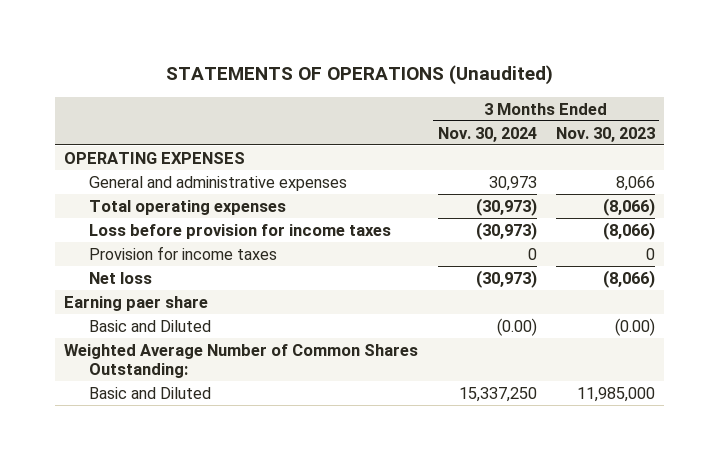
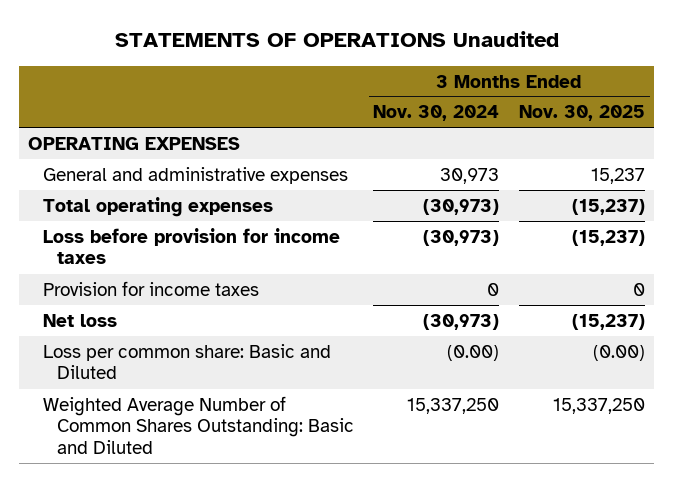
- STATEMENTS OF OPERATIONS (Unaudited)
+ STATEMENTS OF OPERATIONS Unaudited
- | 3 Months Ended Nov. 30, 2024 | 3 Months Ended Nov. 30, 2023
+ | 3 Months Ended Nov. 30, 2024 | 3 Months Ended Nov. 30, 2025
- Earning paer share
- Basic and Diluted | (0.00) | (0.00)
- Weighted Average Number of Common Shares Outstanding:
- Basic and Diluted | 15,337,250 | 11,985,000
+ Loss per common share: Basic and Diluted | (0.00) | (0.00)
+ Weighted Average Number of Common Shares Outstanding: Basic and Diluted | 15,337,250 | 15,337,250

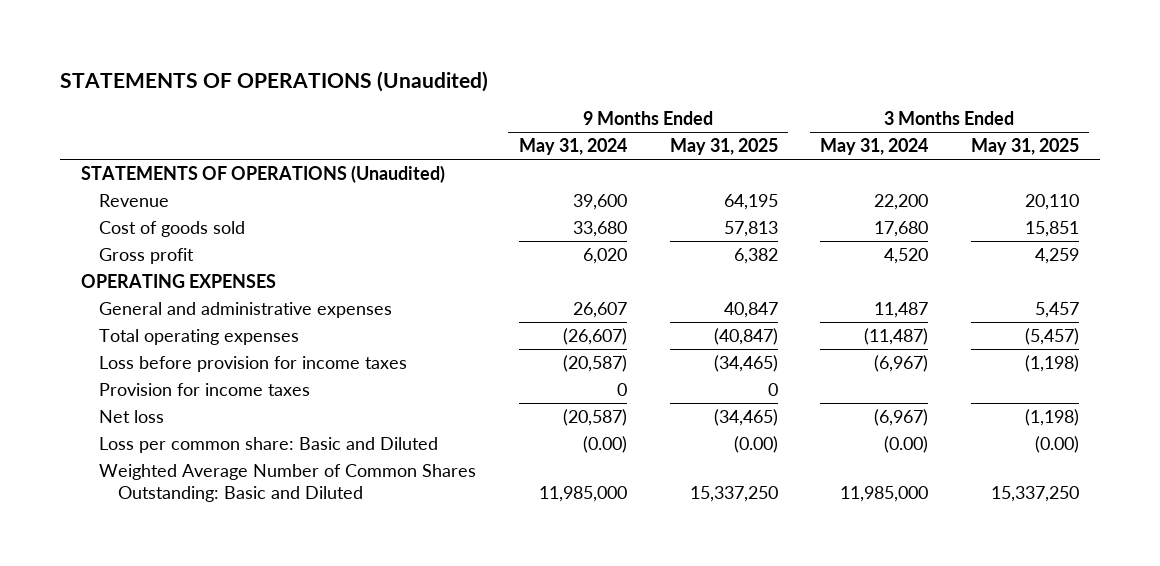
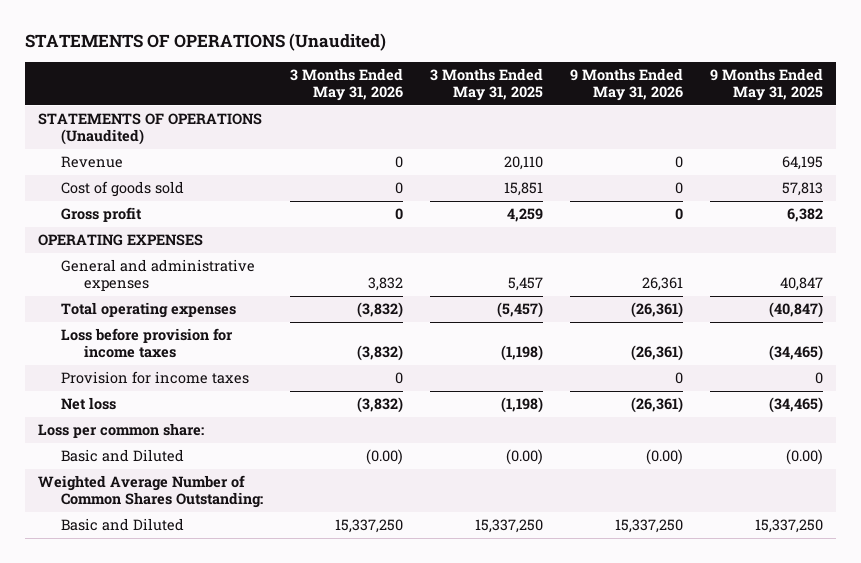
- | 9 Months Ended May 31, 2024 | 9 Months Ended May 31, 2025 | 3 Months Ended May 31, 2024 | 3 Months Ended May 31, 2025
+ | 3 Months Ended May 31, 2026 | 3 Months Ended May 31, 2025 | 9 Months Ended May 31, 2026 | 9 Months Ended May 31, 2025
- Loss per common share: Basic and Diluted | (0.00) | (0.00) | (0.00) | (0.00)
- Weighted Average Number of Common Shares Outstanding: Basic and Diluted | 11,985,000 | 15,337,250 | 11,985,000 | 15,337,250
+ Loss per common share:
+ Basic and Diluted | (0.00) | (0.00) | (0.00) | (0.00)
+ Weighted Average Number of Common Shares Outstanding:
+ Basic and Diluted | 15,337,250 | 15,337,250 | 15,337,250 | 15,337,250

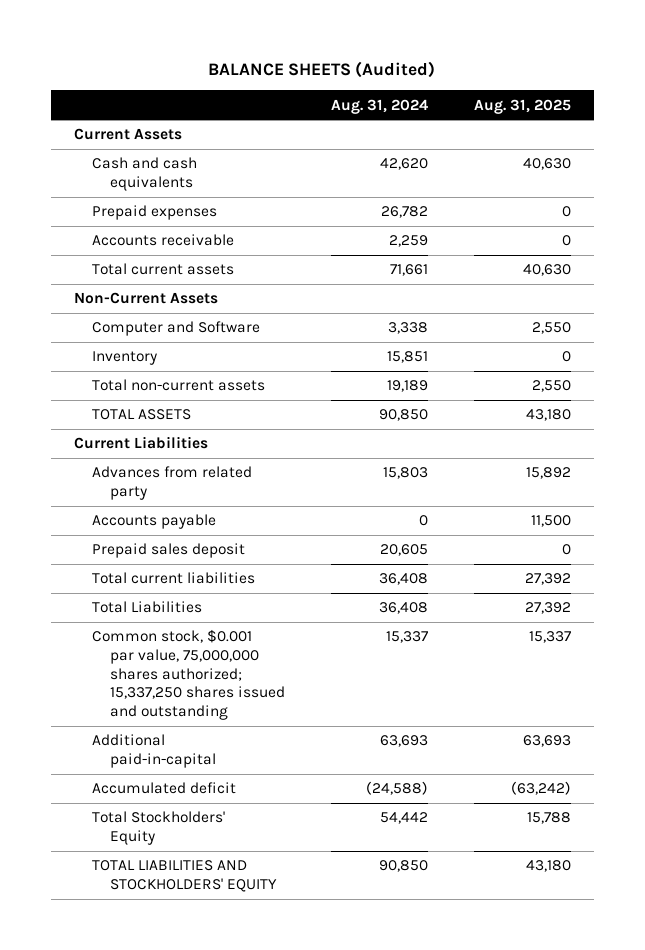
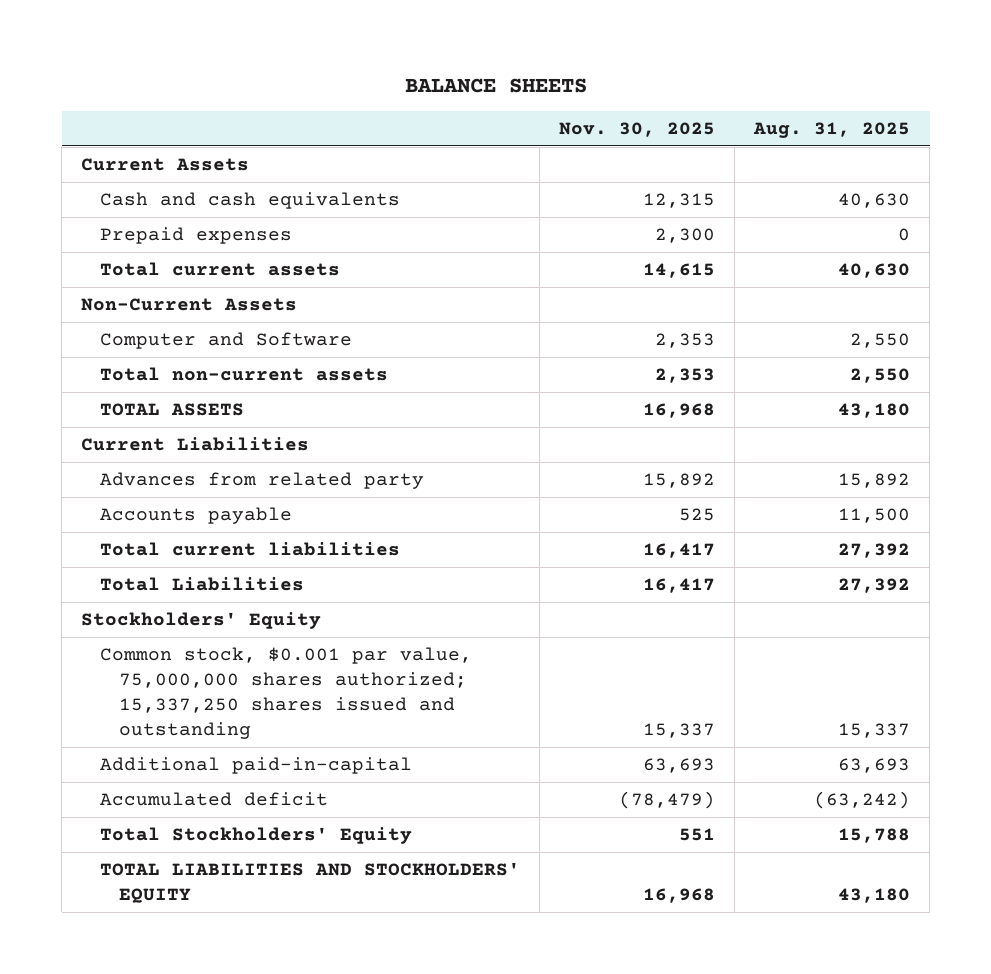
- BALANCE SHEETS (Audited)
+ BALANCE SHEETS
- | Aug. 31, 2024 | Aug. 31, 2025
+ | Nov. 30, 2025 | Aug. 31, 2025
- Accounts receivable | 2,259 | 0
- Inventory | 15,851 | 0
- Prepaid sales deposit | 20,605 | 0
+ Stockholders' Equity

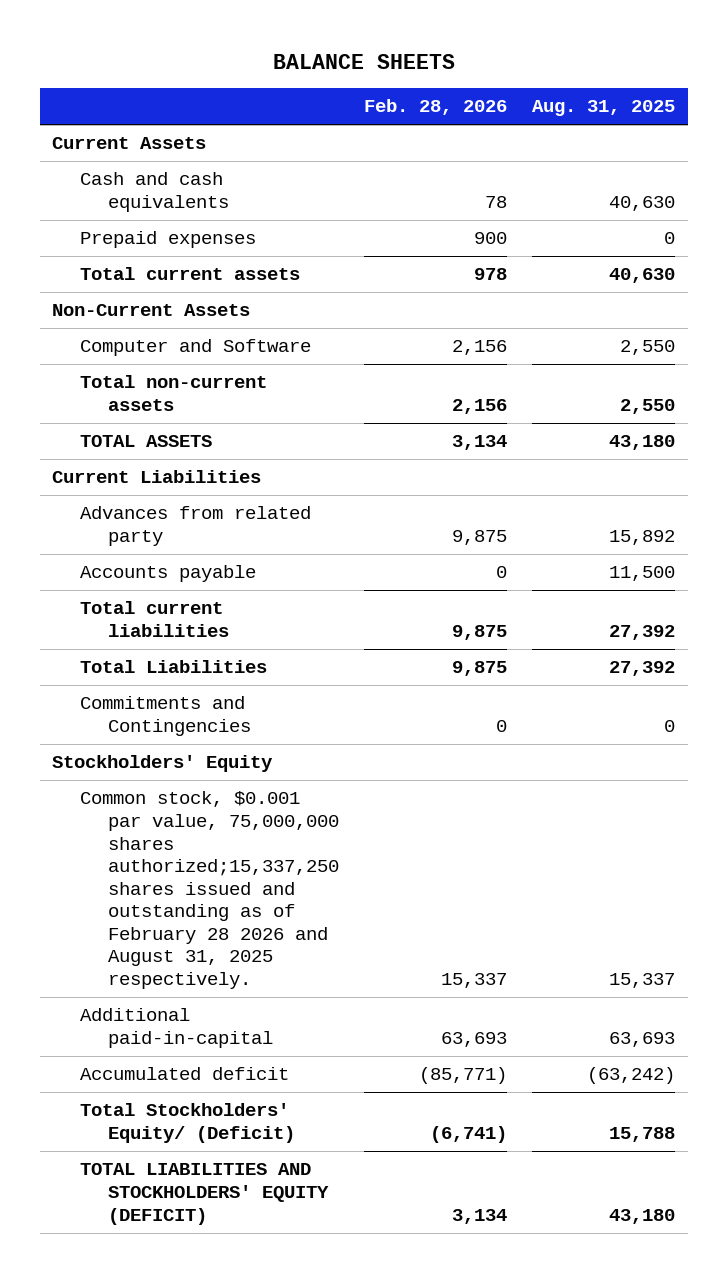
- | Nov. 30, 2025 | Aug. 31, 2025
+ | Feb. 28, 2026 | Aug. 31, 2025
+ Commitments and Contingencies | 0 | 0
- Common stock, $0.001 par value, 75,000,000 shares authorized; 15,337,250 shares issued and outstanding | 15,337 | 15,337
+ Common stock, $0.001 par value, 75,000,000 shares authorized;15,337,250 shares issued and outstanding as of February 28 2026 and August 31, 2025 respectively. | 15,337 | 15,337
- Total Stockholders' Equity | 551 | 15,788
- TOTAL LIABILITIES AND STOCKHOLDERS' EQUITY | 16,968 | 43,180
+ Total Stockholders' Equity/ (Deficit) | (6,741) | 15,788
+ TOTAL LIABILITIES AND STOCKHOLDERS' EQUITY (DEFICIT) | 3,134 | 43,180

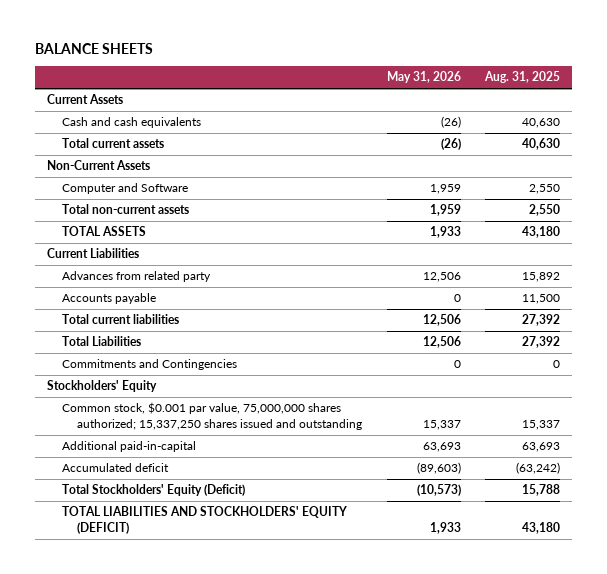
- | Feb. 28, 2026 | Aug. 31, 2025
+ | May 31, 2026 | Aug. 31, 2025
- Prepaid expenses | 900 | 0
- Common stock, $0.001 par value, 75,000,000 shares authorized;15,337,250 shares issued and outstanding as of February 28 2026 and August 31, 2025 respectively. | 15,337 | 15,337
+ Common stock, $0.001 par value, 75,000,000 shares authorized; 15,337,250 shares issued and outstanding | 15,337 | 15,337
- Total Stockholders' Equity/ (Deficit) | (6,741) | 15,788
+ Total Stockholders' Equity (Deficit) | (10,573) | 15,788

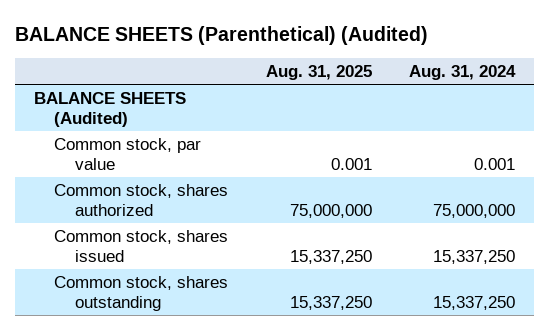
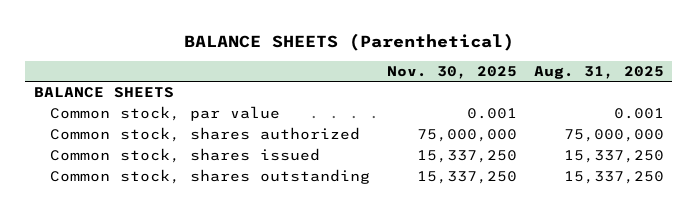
- BALANCE SHEETS (Parenthetical) (Audited)
+ BALANCE SHEETS (Parenthetical)
- | Aug. 31, 2025 | Aug. 31, 2024
+ | Nov. 30, 2025 | Aug. 31, 2025
- BALANCE SHEETS (Audited)
+ BALANCE SHEETS

